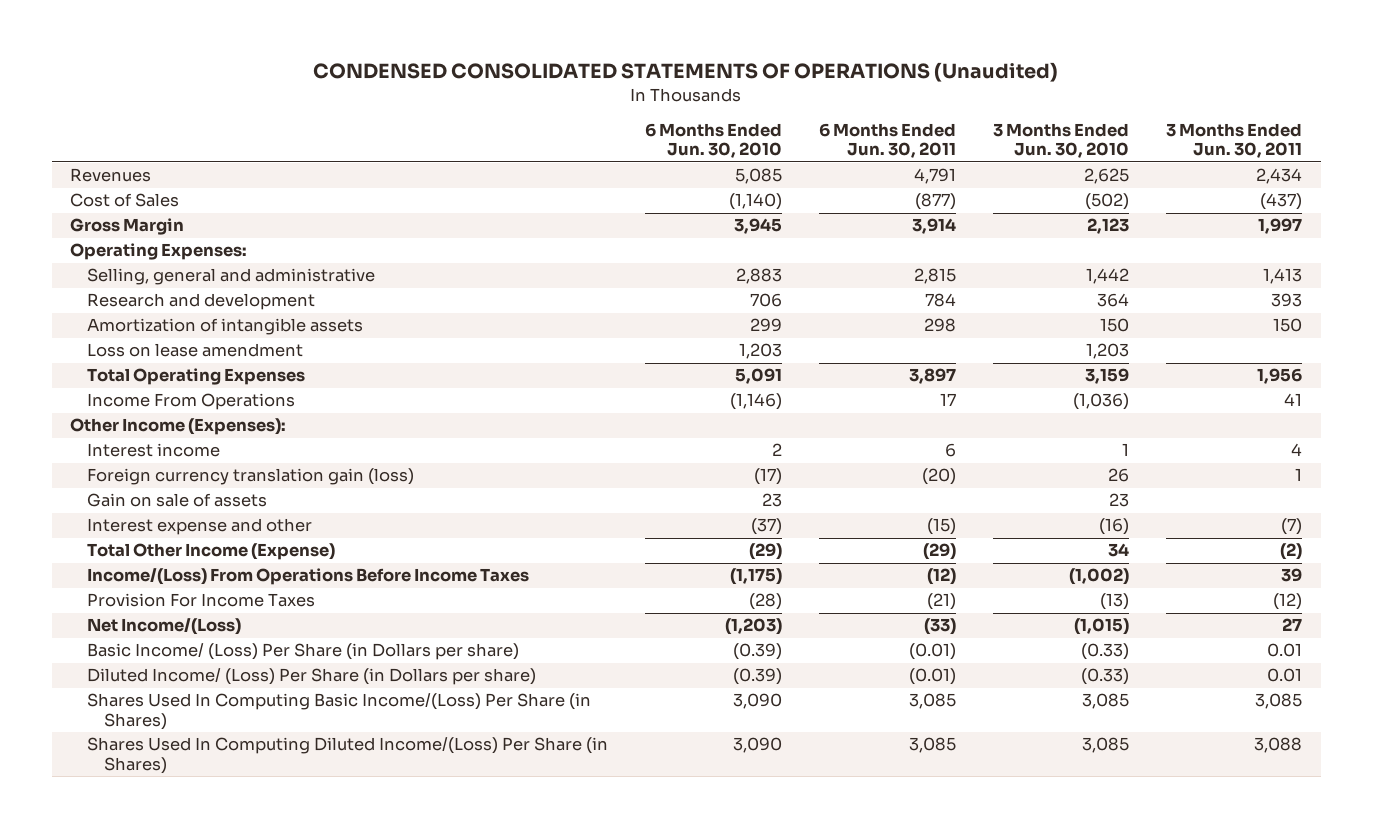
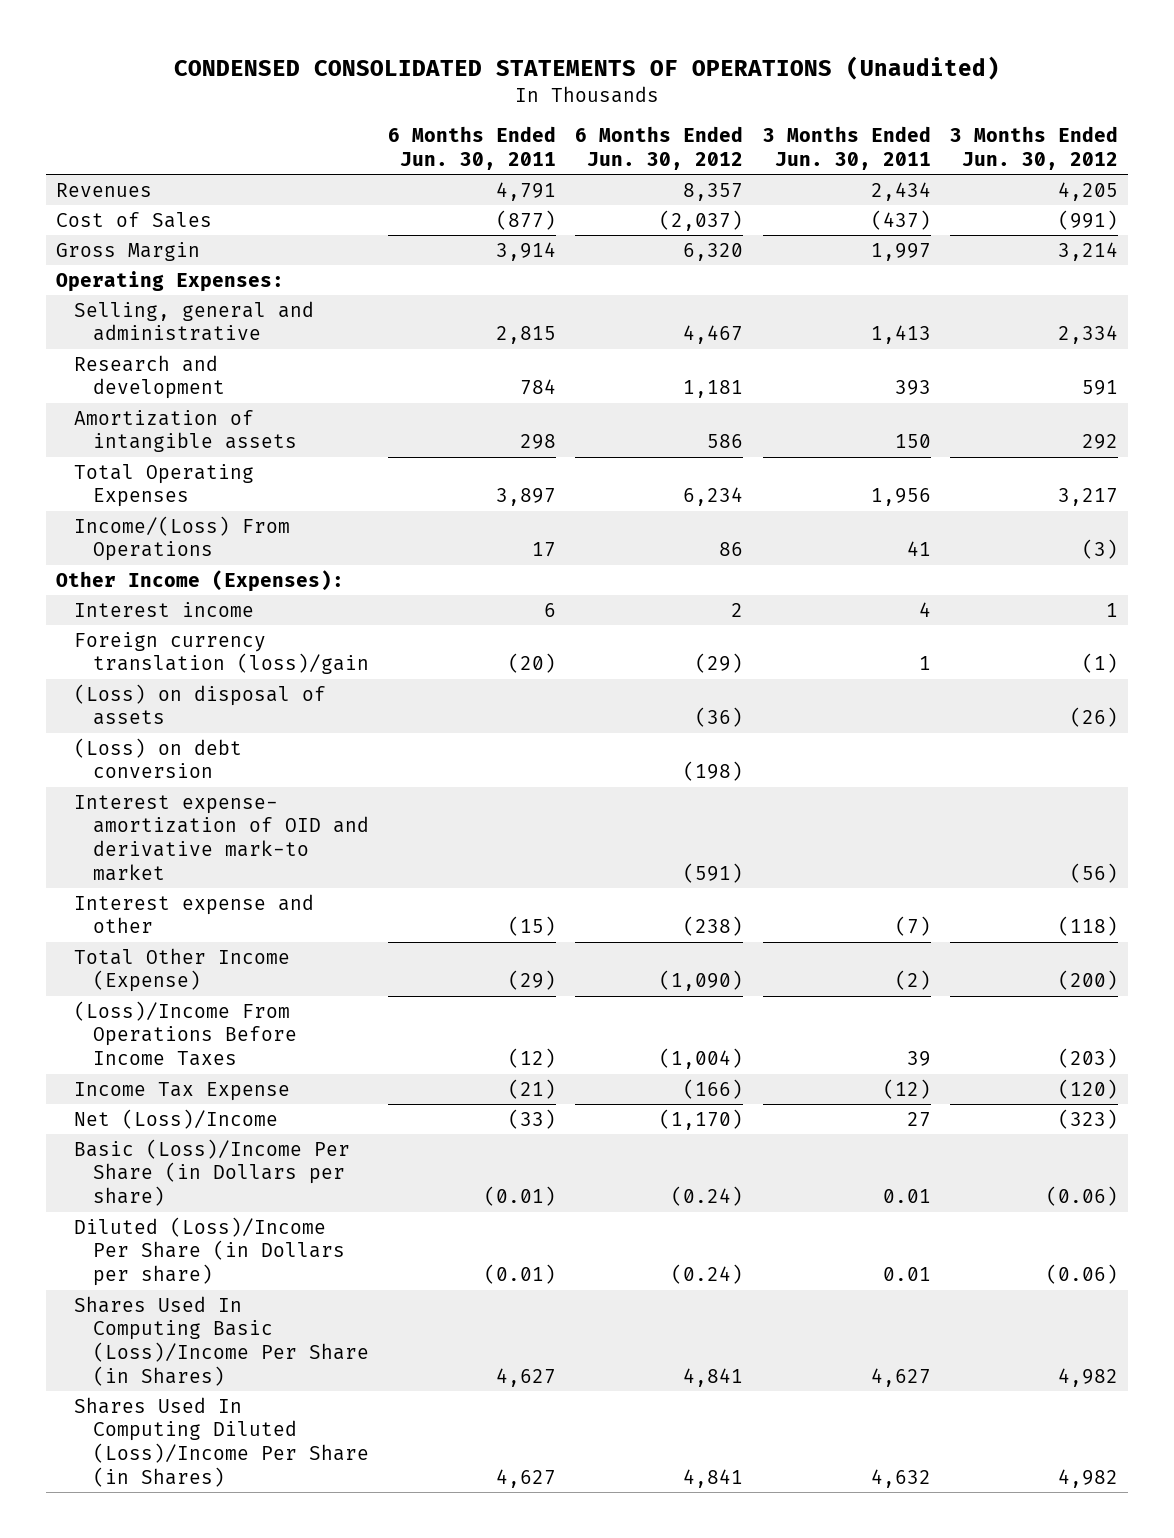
- | 6 Months Ended Jun. 30, 2010 | 6 Months Ended Jun. 30, 2011 | 3 Months Ended Jun. 30, 2010 | 3 Months Ended Jun. 30, 2011
+ | 6 Months Ended Jun. 30, 2011 | 6 Months Ended Jun. 30, 2012 | 3 Months Ended Jun. 30, 2011 | 3 Months Ended Jun. 30, 2012
- Loss on lease amendment | 1,203 | | 1,203 |
- Income From Operations | (1,146) | 17 | (1,036) | 41
+ Income/(Loss) From Operations | 17 | 86 | 41 | (3)
- Foreign currency translation gain (loss) | (17) | (20) | 26 | 1
- Gain on sale of assets | 23 | | 23 |
+ Foreign currency translation (loss)/gain | (20) | (29) | 1 | (1)
+ (Loss) on disposal of assets | | (36) | | (26)
+ (Loss) on debt conversion | | (198) | |
+ Interest expense- amortization of OID and derivative mark-to market | | (591) | | (56)
- Income/(Loss) From Operations Before Income Taxes | (1,175) | (12) | (1,002) | 39
- Provision For Income Taxes | (28) | (21) | (13) | (12)
- Net Income/(Loss) | (1,203) | (33) | (1,015) | 27
- Basic Income/ (Loss) Per Share (in Dollars per share) | (0.39) | (0.01) | (0.33) | 0.01
- Diluted Income/ (Loss) Per Share (in Dollars per share) | (0.39) | (0.01) | (0.33) | 0.01
- Shares Used In Computing Basic Income/(Loss) Per Share (in Shares) | 3,090 | 3,085 | 3,085 | 3,085
- Shares Used In Computing Diluted Income/(Loss) Per Share (in Shares) | 3,090 | 3,085 | 3,085 | 3,088
+ (Loss)/Income From Operations Before Income Taxes | (12) | (1,004) | 39 | (203)
+ Income Tax Expense | (21) | (166) | (12) | (120)
+ Net (Loss)/Income | (33) | (1,170) | 27 | (323)
+ Basic (Loss)/Income Per Share (in Dollars per share) | (0.01) | (0.24) | 0.01 | (0.06)
+ Diluted (Loss)/Income Per Share (in Dollars per share) | (0.01) | (0.24) | 0.01 | (0.06)
+ Shares Used In Computing Basic (Loss)/Income Per Share (in Shares) | 4,627 | 4,841 | 4,627 | 4,982
+ Shares Used In Computing Diluted (Loss)/Income Per Share (in Shares) | 4,627 | 4,841 | 4,632 | 4,982

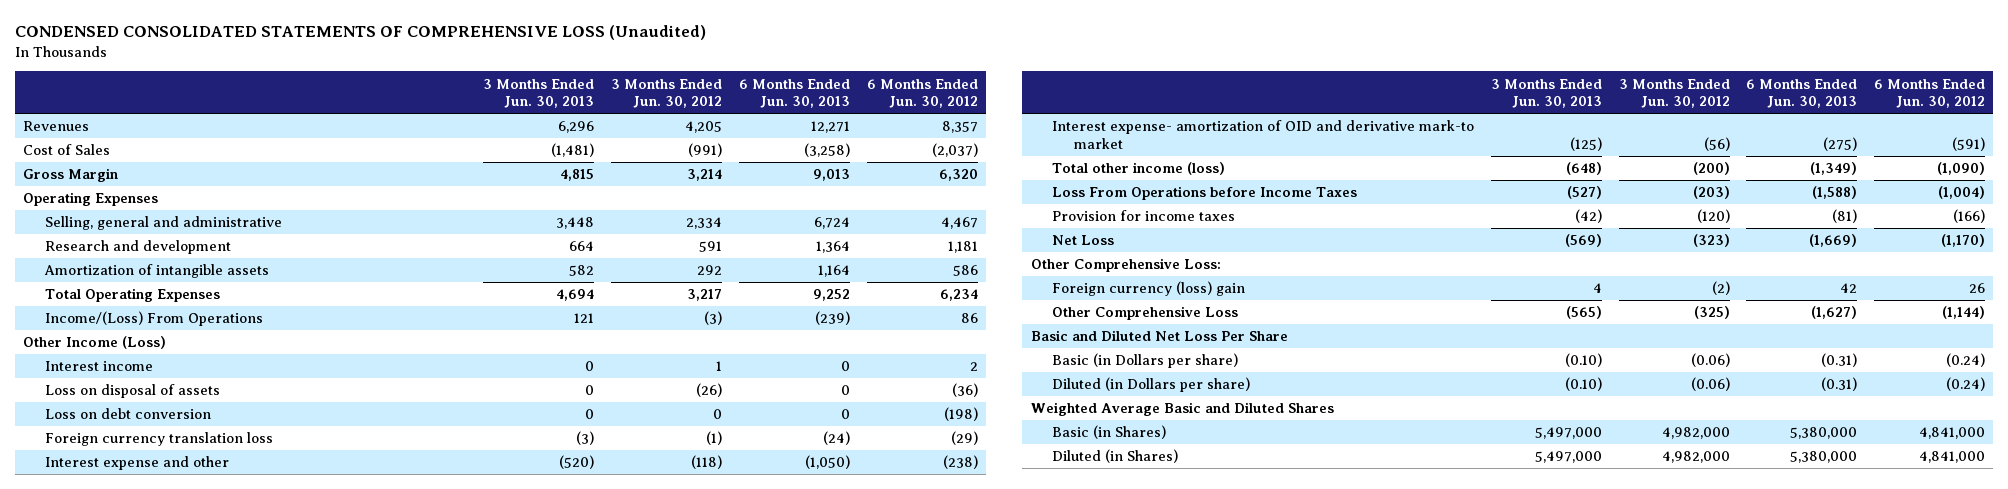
- CONDENSED CONSOLIDATED STATEMENTS OF OPERATIONS (Unaudited)
+ CONDENSED CONSOLIDATED STATEMENTS OF COMPREHENSIVE LOSS (Unaudited)
- | 6 Months Ended Jun. 30, 2011 | 6 Months Ended Jun. 30, 2012 | 3 Months Ended Jun. 30, 2011 | 3 Months Ended Jun. 30, 2012
+ | 3 Months Ended Jun. 30, 2013 | 3 Months Ended Jun. 30, 2012 | 6 Months Ended Jun. 30, 2013 | 6 Months Ended Jun. 30, 2012
- Operating Expenses:
+ Operating Expenses
- Other Income (Expenses):
+ Other Income (Loss)
- Foreign currency translation (loss)/gain | (20) | (29) | 1 | (1)
- (Loss) on disposal of assets | | (36) | | (26)
- (Loss) on debt conversion | | (198) | |
+ Loss on disposal of assets | 0 | (26) | 0 | (36)
+ Loss on debt conversion | 0 | 0 | 0 | (198)
+ Foreign currency translation loss | (3) | (1) | (24) | (29)
- Total Other Income (Expense) | (29) | (1,090) | (2) | (200)
- (Loss)/Income From Operations Before Income Taxes | (12) | (1,004) | 39 | (203)
- Income Tax Expense | (21) | (166) | (12) | (120)
- Net (Loss)/Income | (33) | (1,170) | 27 | (323)
- Basic (Loss)/Income Per Share (in Dollars per share) | (0.01) | (0.24) | 0.01 | (0.06)
- Diluted (Loss)/Income Per Share (in Dollars per share) | (0.01) | (0.24) | 0.01 | (0.06)
- Shares Used In Computing Basic (Loss)/Income Per Share (in Shares) | 4,627 | 4,841 | 4,627 | 4,982
- Shares Used In Computing Diluted (Loss)/Income Per Share (in Shares) | 4,627 | 4,841 | 4,632 | 4,982
moved down: Interest expense- amortization of OID and derivative mark-to market | (125) | (56) | (275) | (591)
+ Total other income (loss) | (648) | (200) | (1,349) | (1,090)
+ Loss From Operations before Income Taxes | (527) | (203) | (1,588) | (1,004)
+ Provision for income taxes | (42) | (120) | (81) | (166)
+ Net Loss | (569) | (323) | (1,669) | (1,170)
+ Other Comprehensive Loss:
+ Foreign currency (loss) gain | 4 | (2) | 42 | 26
+ Other Comprehensive Loss | (565) | (325) | (1,627) | (1,144)
+ Basic and Diluted Net Loss Per Share
+ Basic (in Dollars per share) | (0.10) | (0.06) | (0.31) | (0.24)
+ Diluted (in Dollars per share) | (0.10) | (0.06) | (0.31) | (0.24)
+ Weighted Average Basic and Diluted Shares
+ Basic (in Shares) | 5,497,000 | 4,982,000 | 5,380,000 | 4,841,000
+ Diluted (in Shares) | 5,497,000 | 4,982,000 | 5,380,000 | 4,841,000

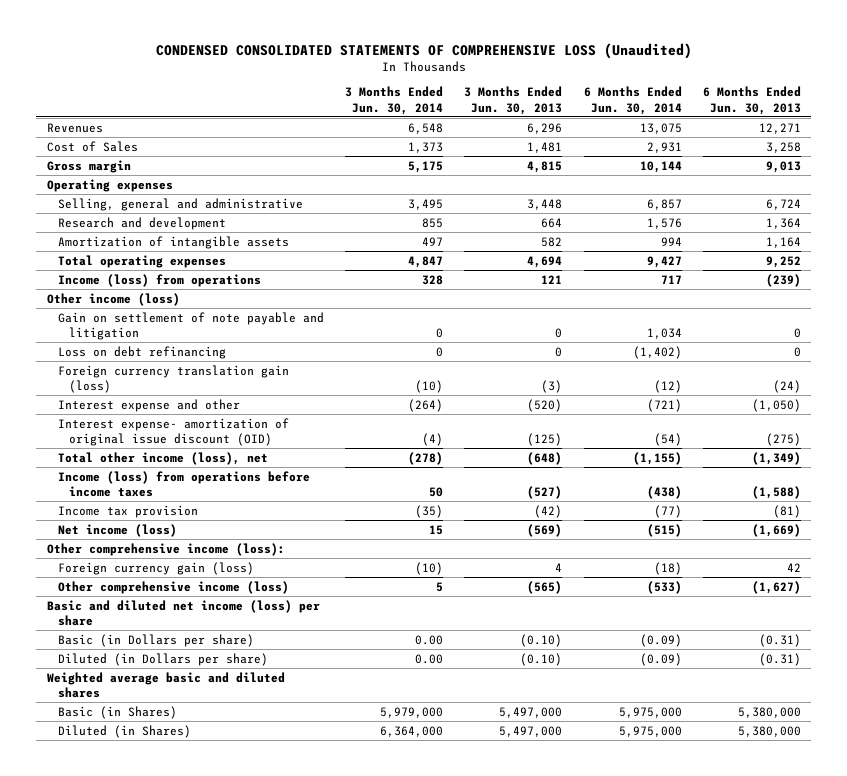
- | 3 Months Ended Jun. 30, 2013 | 3 Months Ended Jun. 30, 2012 | 6 Months Ended Jun. 30, 2013 | 6 Months Ended Jun. 30, 2012
+ | 3 Months Ended Jun. 30, 2014 | 3 Months Ended Jun. 30, 2013 | 6 Months Ended Jun. 30, 2014 | 6 Months Ended Jun. 30, 2013
- Cost of Sales | (1,481) | (991) | (3,258) | (2,037)
- Gross Margin | 4,815 | 3,214 | 9,013 | 6,320
- Operating Expenses
+ Cost of Sales | 1,373 | 1,481 | 2,931 | 3,258
+ Gross margin | 5,175 | 4,815 | 10,144 | 9,013
+ Operating expenses
- Total Operating Expenses | 4,694 | 3,217 | 9,252 | 6,234
- Income/(Loss) From Operations | 121 | (3) | (239) | 86
- Other Income (Loss)
- Interest income | 0 | 1 | 0 | 2
- Loss on disposal of assets | 0 | (26) | 0 | (36)
- Loss on debt conversion | 0 | 0 | 0 | (198)
- Foreign currency translation loss | (3) | (1) | (24) | (29)
+ Total operating expenses | 4,847 | 4,694 | 9,427 | 9,252
+ Income (loss) from operations | 328 | 121 | 717 | (239)
+ Other income (loss)
+ Gain on settlement of note payable and litigation | 0 | 0 | 1,034 | 0
+ Loss on debt refinancing | 0 | 0 | (1,402) | 0
+ Foreign currency translation gain (loss) | (10) | (3) | (12) | (24)
- Interest expense- amortization of OID and derivative mark-to market | (125) | (56) | (275) | (591)
- Total other income (loss) | (648) | (200) | (1,349) | (1,090)
- Loss From Operations before Income Taxes | (527) | (203) | (1,588) | (1,004)
- Provision for income taxes | (42) | (120) | (81) | (166)
- Net Loss | (569) | (323) | (1,669) | (1,170)
- Other Comprehensive Loss:
- Foreign currency (loss) gain | 4 | (2) | 42 | 26
- Other Comprehensive Loss | (565) | (325) | (1,627) | (1,144)
- Basic and Diluted Net Loss Per Share
+ Interest expense- amortization of original issue discount (OID) | (4) | (125) | (54) | (275)
+ Total other income (loss), net | (278) | (648) | (1,155) | (1,349)
+ Income (loss) from operations before income taxes | 50 | (527) | (438) | (1,588)
+ Income tax provision | (35) | (42) | (77) | (81)
+ Net income (loss) | 15 | (569) | (515) | (1,669)
+ Other comprehensive income (loss):
+ Foreign currency gain (loss) | (10) | 4 | (18) | 42
+ Other comprehensive income (loss) | 5 | (565) | (533) | (1,627)
+ Basic and diluted net income (loss) per share
- Weighted Average Basic and Diluted Shares
+ Weighted average basic and diluted shares

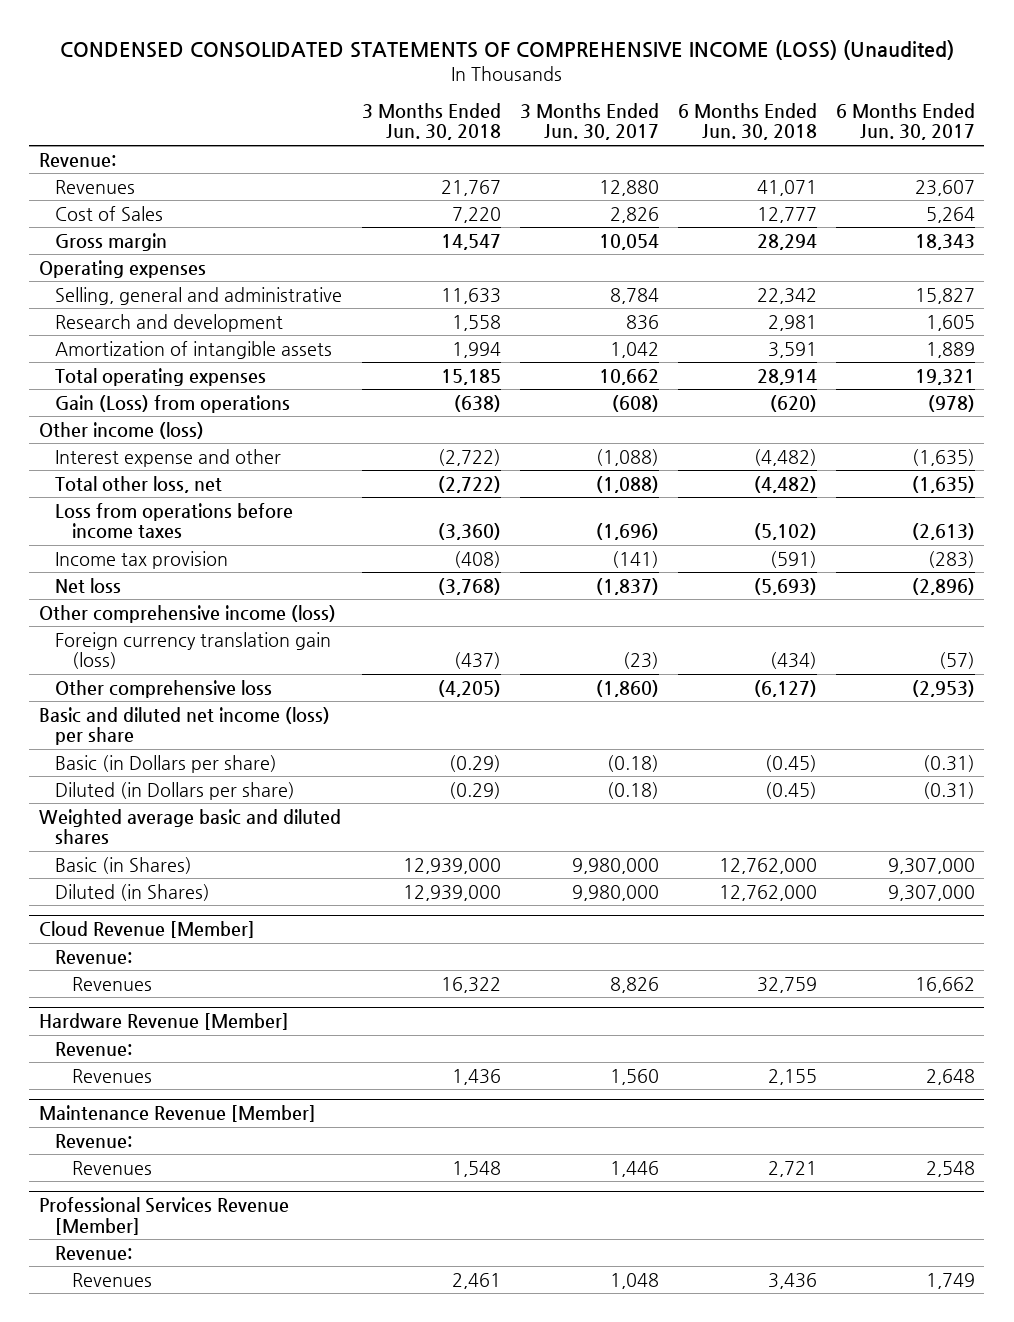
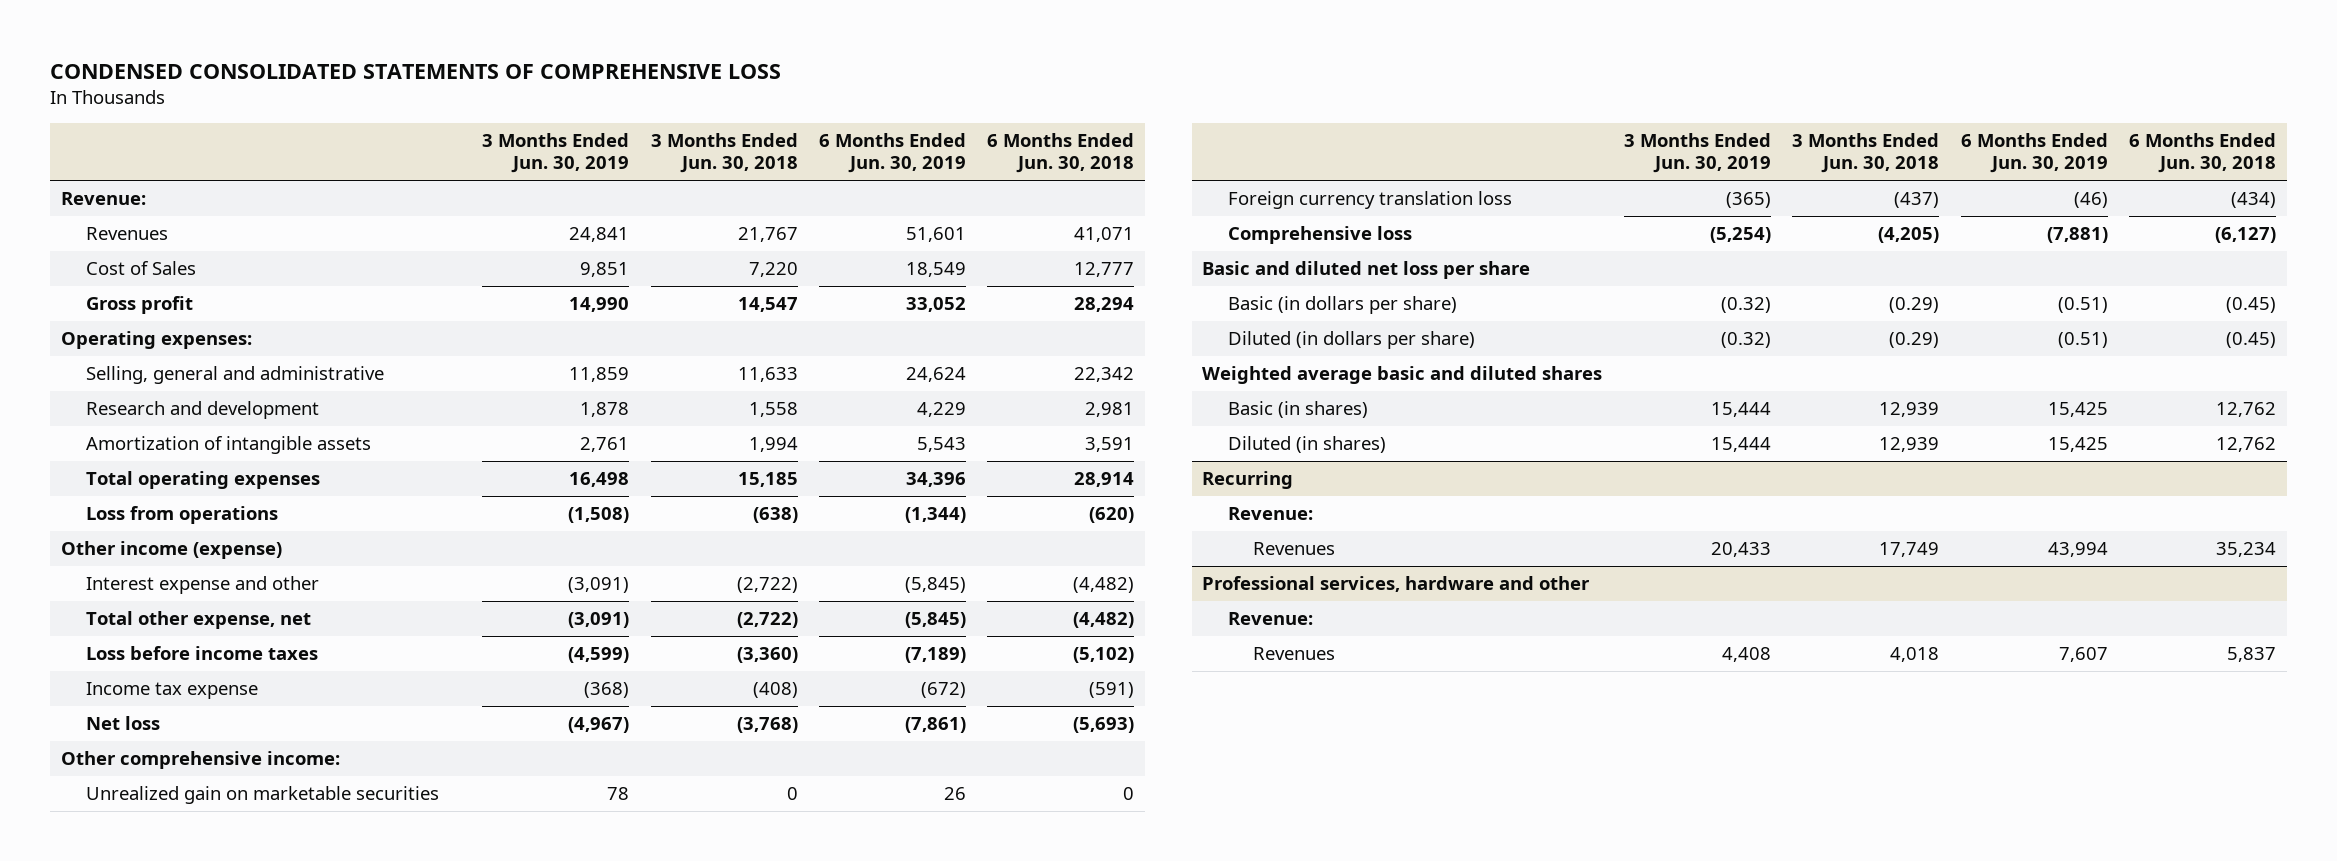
- CONDENSED CONSOLIDATED STATEMENTS OF COMPREHENSIVE INCOME (LOSS) (Unaudited)
+ CONDENSED CONSOLIDATED STATEMENTS OF COMPREHENSIVE LOSS
- | 3 Months Ended Jun. 30, 2018 | 3 Months Ended Jun. 30, 2017 | 6 Months Ended Jun. 30, 2018 | 6 Months Ended Jun. 30, 2017
+ | 3 Months Ended Jun. 30, 2019 | 3 Months Ended Jun. 30, 2018 | 6 Months Ended Jun. 30, 2019 | 6 Months Ended Jun. 30, 2018
- Gross margin | 14,547 | 10,054 | 28,294 | 18,343
- Operating expenses
+ Gross profit | 14,990 | 14,547 | 33,052 | 28,294
+ Operating expenses:
- Gain (Loss) from operations | (638) | (608) | (620) | (978)
- Other income (loss)
+ Loss from operations | (1,508) | (638) | (1,344) | (620)
+ Other income (expense)
- Total other loss, net | (2,722) | (1,088) | (4,482) | (1,635)
- Loss from operations before income taxes | (3,360) | (1,696) | (5,102) | (2,613)
- Income tax provision | (408) | (141) | (591) | (283)
+ Total other expense, net | (3,091) | (2,722) | (5,845) | (4,482)
+ Loss before income taxes | (4,599) | (3,360) | (7,189) | (5,102)
+ Income tax expense | (368) | (408) | (672) | (591)
- Other comprehensive income (loss)
- Foreign currency translation gain (loss) | (437) | (23) | (434) | (57)
- Other comprehensive loss | (4,205) | (1,860) | (6,127) | (2,953)
- Basic and diluted net income (loss) per share
- Basic (in Dollars per share) | (0.29) | (0.18) | (0.45) | (0.31)
- Diluted (in Dollars per share) | (0.29) | (0.18) | (0.45) | (0.31)
+ Other comprehensive income:
+ Unrealized gain on marketable securities | 78 | 0 | 26 | 0
+ Foreign currency translation loss | (365) | (437) | (46) | (434)
+ Comprehensive loss | (5,254) | (4,205) | (7,881) | (6,127)
+ Basic and diluted net loss per share
+ Basic (in dollars per share) | (0.32) | (0.29) | (0.51) | (0.45)
+ Diluted (in dollars per share) | (0.32) | (0.29) | (0.51) | (0.45)
- Basic (in Shares) | 12,939,000 | 9,980,000 | 12,762,000 | 9,307,000
- Diluted (in Shares) | 12,939,000 | 9,980,000 | 12,762,000 | 9,307,000
- Cloud Revenue [Member]
- Revenue:
- Revenues | 16,322 | 8,826 | 32,759 | 16,662
- Hardware Revenue [Member]
- Revenue:
- Revenues | 1,436 | 1,560 | 2,155 | 2,648
- Maintenance Revenue [Member]
+ Basic (in shares) | 15,444 | 12,939 | 15,425 | 12,762
+ Diluted (in shares) | 15,444 | 12,939 | 15,425 | 12,762
+ Recurring
- Revenues | 1,548 | 1,446 | 2,721 | 2,548
- Professional Services Revenue [Member]
+ Revenues | 20,433 | 17,749 | 43,994 | 35,234
+ Professional services, hardware and other
- Revenues | 2,461 | 1,048 | 3,436 | 1,749
+ Revenues | 4,408 | 4,018 | 7,607 | 5,837

